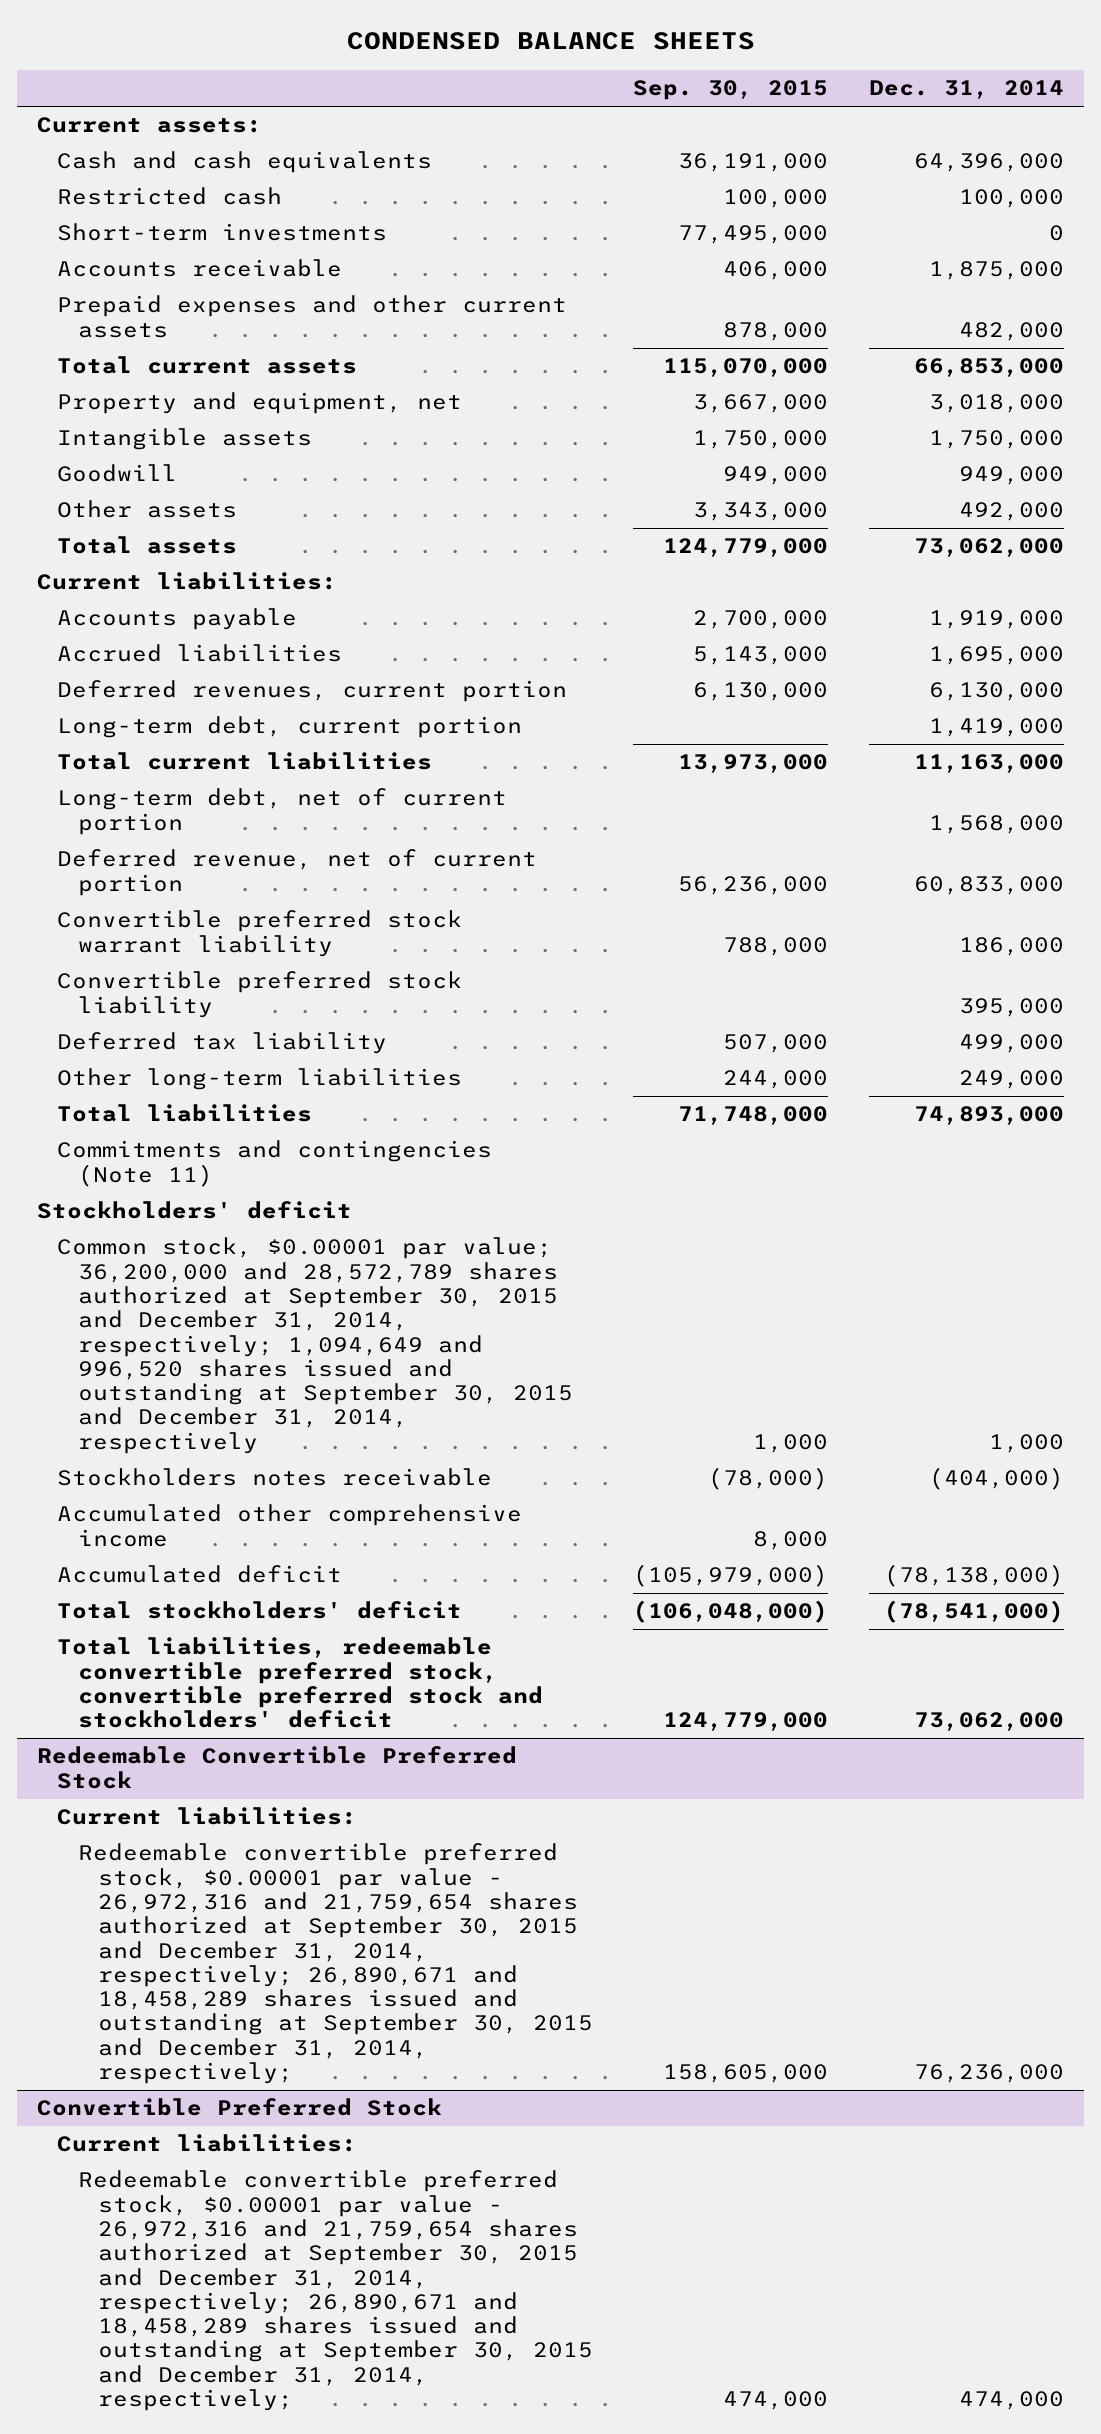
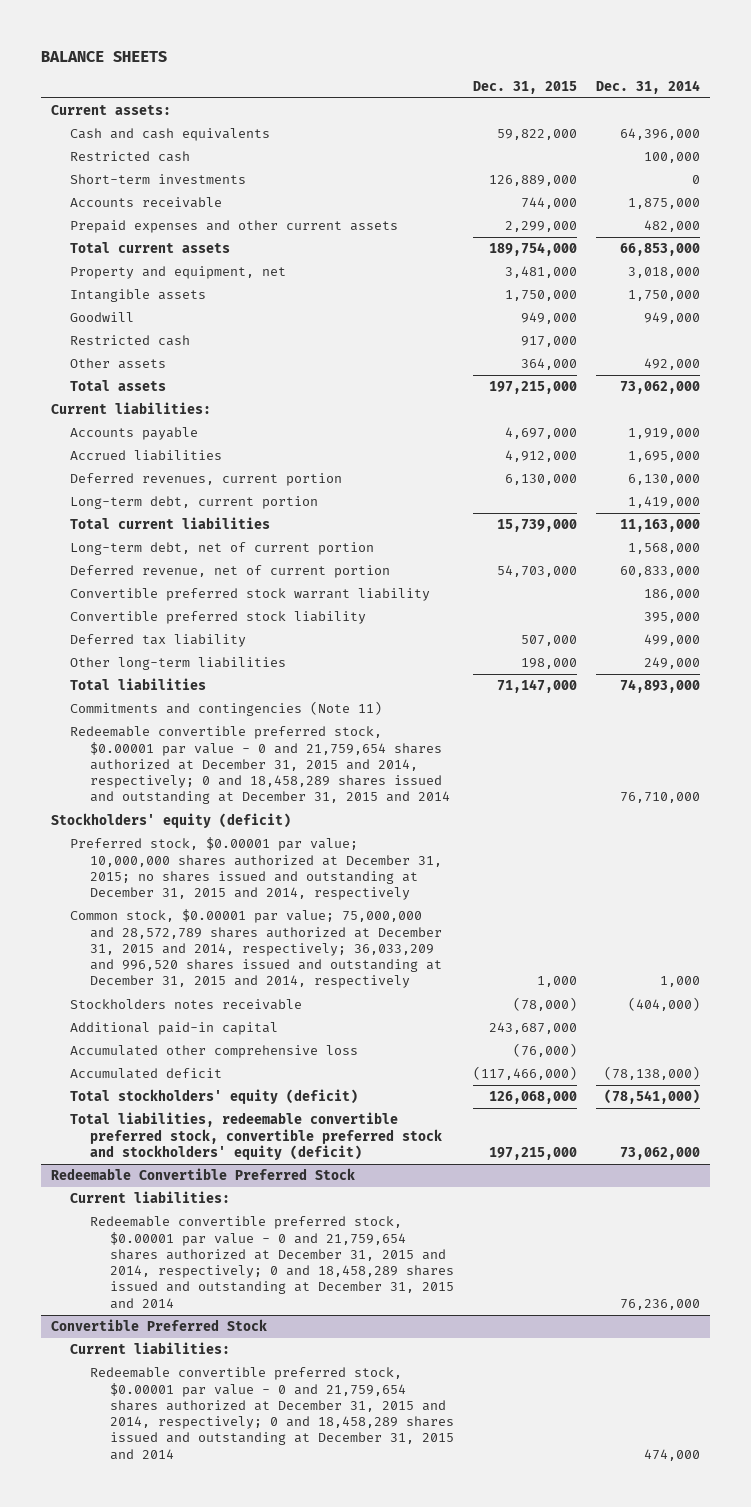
- CONDENSED BALANCE SHEETS
+ BALANCE SHEETS
- | Sep. 30, 2015 | Dec. 31, 2014
+ | Dec. 31, 2015 | Dec. 31, 2014
+ Restricted cash | 917,000 |
- Stockholders' deficit
- Common stock, $0.00001 par value; 36,200,000 and 28,572,789 shares authorized at September 30, 2015 and December 31, 2014, respectively; 1,094,649 and 996,520 shares issued and outstanding at September 30, 2015 and December 31, 2014, respectively | 1,000 | 1,000
+ Redeemable convertible preferred stock, $0.00001 par value - 0 and 21,759,654 shares authorized at December 31, 2015 and 2014, respectively; 0 and 18,458,289 shares issued and outstanding at December 31, 2015 and 2014 | | 76,710,000
+ Stockholders' equity (deficit)
+ Preferred stock, $0.00001 par value; 10,000,000 shares authorized at December 31, 2015; no shares issued and outstanding at December 31, 2015 and 2014, respectively
+ Common stock, $0.00001 par value; 75,000,000 and 28,572,789 shares authorized at December 31, 2015 and 2014, respectively; 36,033,209 and 996,520 shares issued and outstanding at December 31, 2015 and 2014, respectively | 1,000 | 1,000
- Accumulated other comprehensive income | 8,000 |
+ Additional paid-in capital | 243,687,000 |
+ Accumulated other comprehensive loss | (76,000) |
- Total stockholders' deficit | (106,048,000) | (78,541,000)
- Total liabilities, redeemable convertible preferred stock, convertible preferred stock and stockholders' deficit | 124,779,000 | 73,062,000
+ Total stockholders' equity (deficit) | 126,068,000 | (78,541,000)
+ Total liabilities, redeemable convertible preferred stock, convertible preferred stock and stockholders' equity (deficit) | 197,215,000 | 73,062,000
@ Redeemable Convertible Preferred Stock
- Redeemable convertible preferred stock, $0.00001 par value - 26,972,316 and 21,759,654 shares authorized at September 30, 2015 and December 31, 2014, respectively; 26,890,671 and 18,458,289 shares issued and outstanding at September 30, 2015 and December 31, 2014, respectively; | 158,605,000 | 76,236,000
+ Redeemable convertible preferred stock, $0.00001 par value - 0 and 21,759,654 shares authorized at December 31, 2015 and 2014, respectively; 0 and 18,458,289 shares issued and outstanding at December 31, 2015 and 2014 | | 76,236,000
@ Convertible Preferred Stock
- Redeemable convertible preferred stock, $0.00001 par value - 26,972,316 and 21,759,654 shares authorized at September 30, 2015 and December 31, 2014, respectively; 26,890,671 and 18,458,289 shares issued and outstanding at September 30, 2015 and December 31, 2014, respectively; | 474,000 | 474,000
+ Redeemable convertible preferred stock, $0.00001 par value - 0 and 21,759,654 shares authorized at December 31, 2015 and 2014, respectively; 0 and 18,458,289 shares issued and outstanding at December 31, 2015 and 2014 | | 474,000

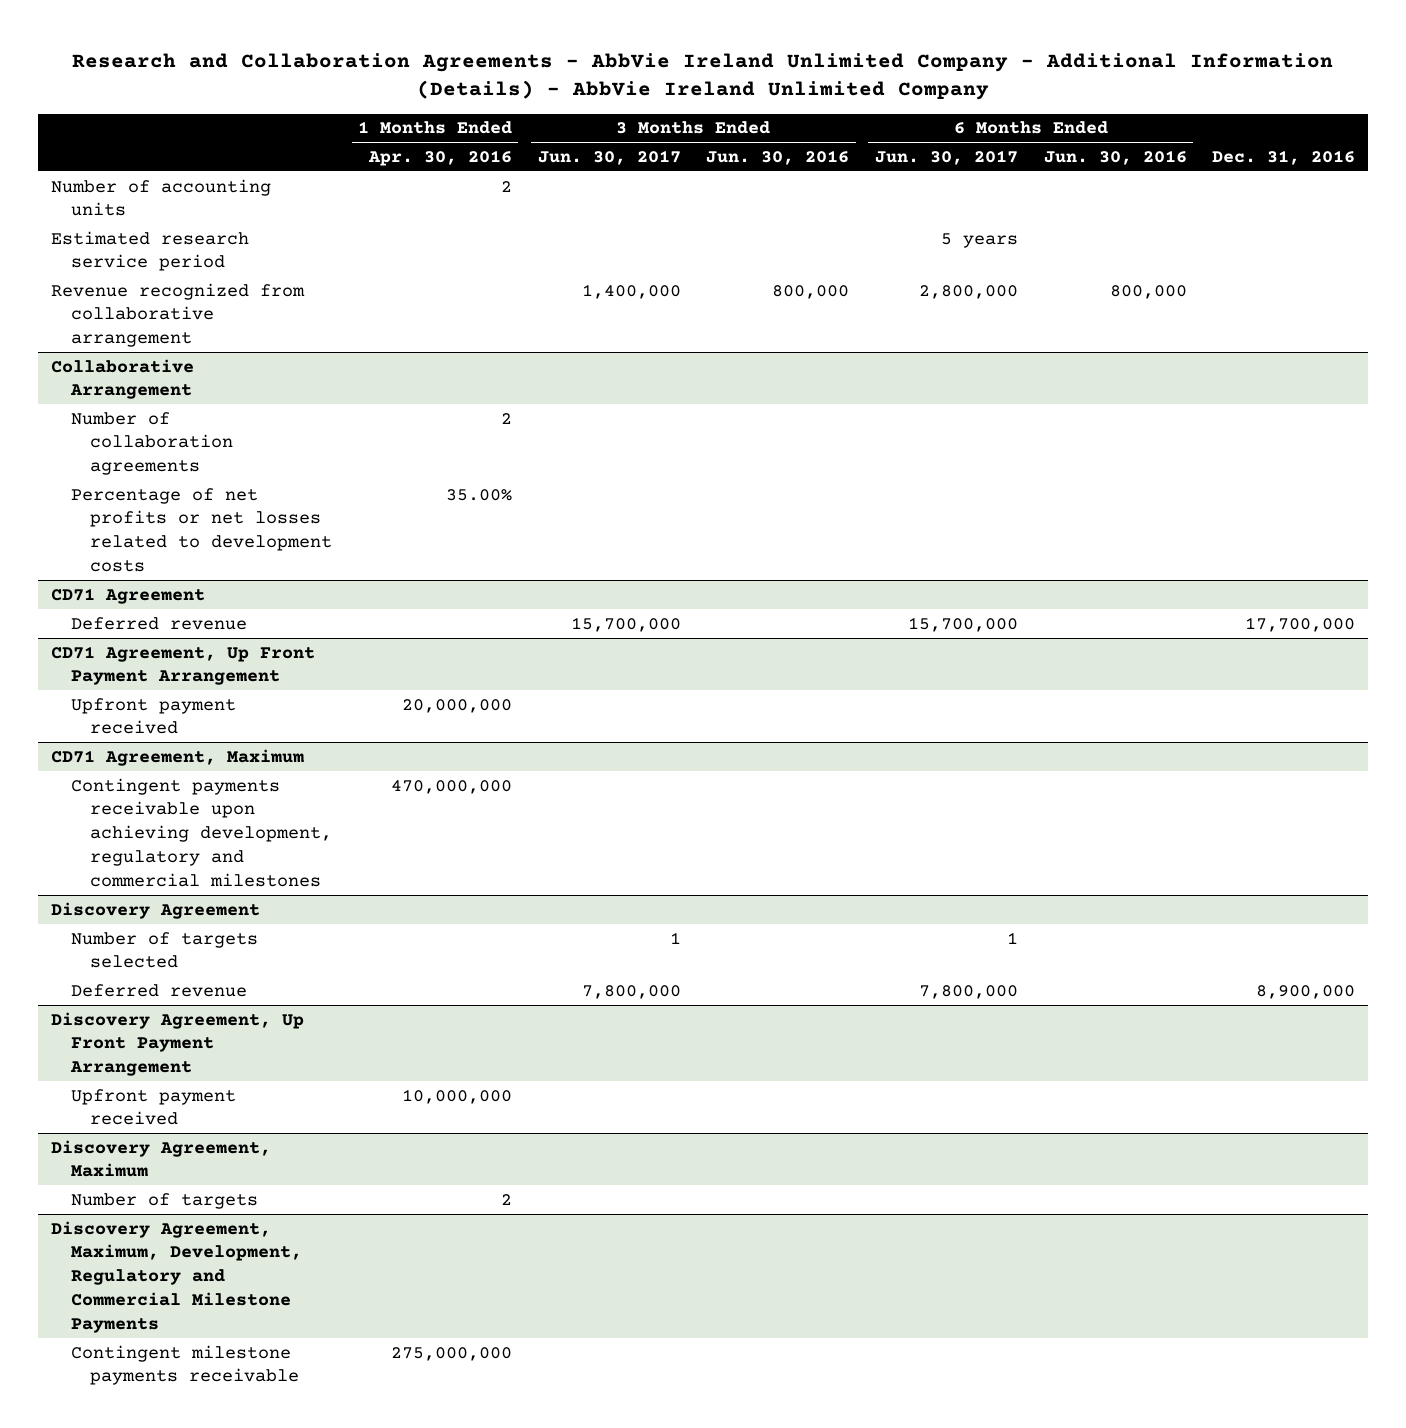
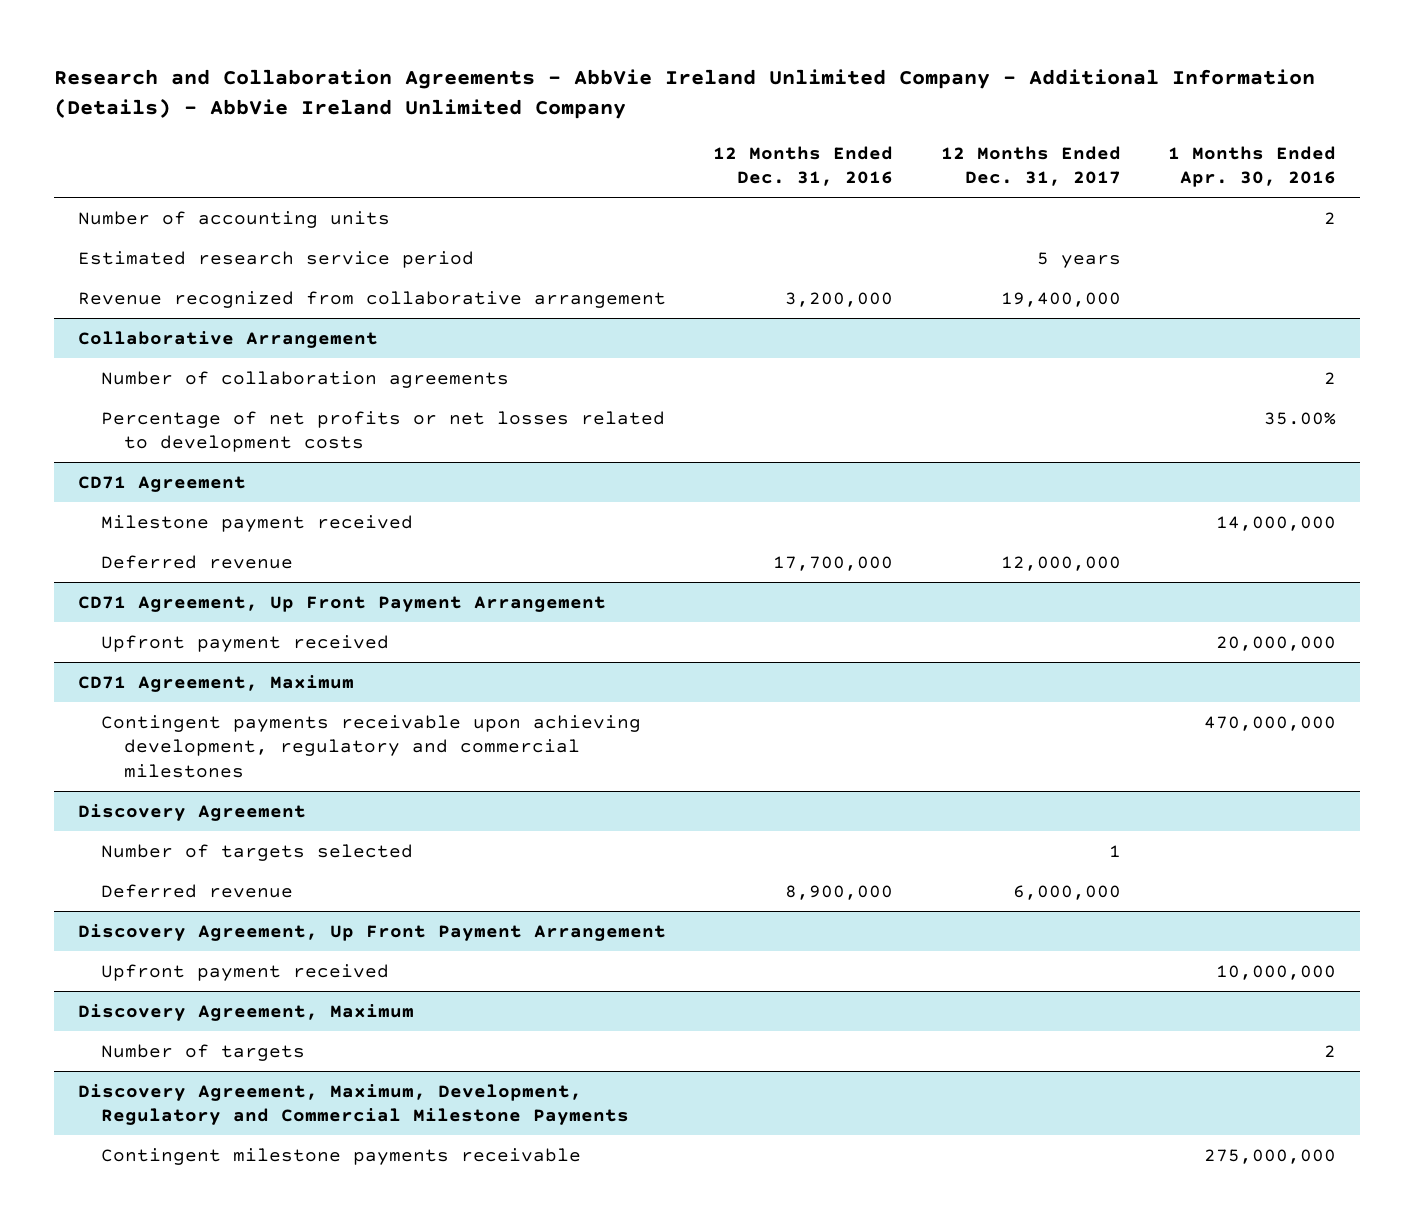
- | 1 Months Ended Apr. 30, 2016 | 3 Months Ended Jun. 30, 2017 | 3 Months Ended Jun. 30, 2016 | 6 Months Ended Jun. 30, 2017 | 6 Months Ended Jun. 30, 2016 | Dec. 31, 2016
+ | 12 Months Ended Dec. 31, 2016 | 12 Months Ended Dec. 31, 2017 | 1 Months Ended Apr. 30, 2016
@ CD71 Agreement
+ Milestone payment received | | | 14,000,000

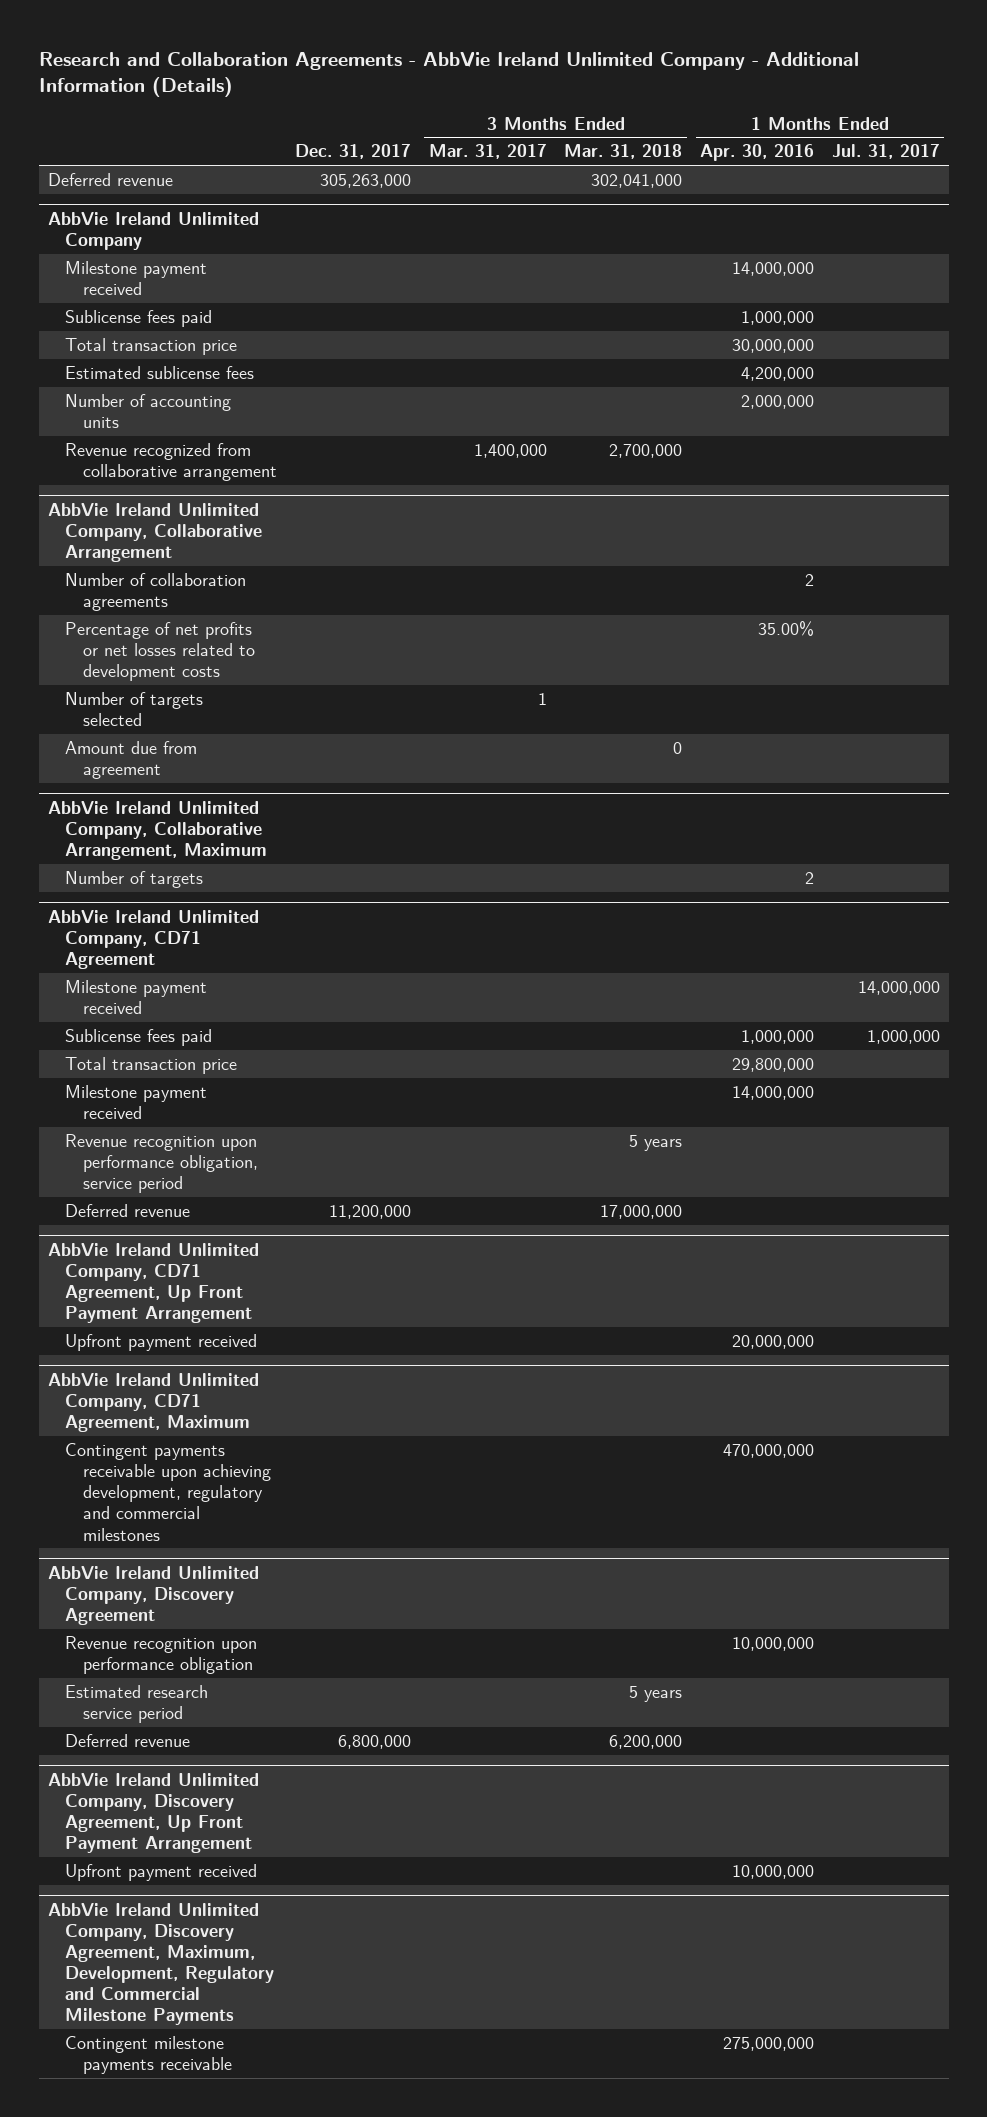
- Research and Collaboration Agreements - AbbVie Ireland Unlimited Company - Additional Information (Details) - AbbVie Ireland Unlimited Company
+ Research and Collaboration Agreements - AbbVie Ireland Unlimited Company - Additional Information (Details)
- | 12 Months Ended Dec. 31, 2016 | 12 Months Ended Dec. 31, 2017 | 1 Months Ended Apr. 30, 2016
+ | Dec. 31, 2017 | 3 Months Ended Mar. 31, 2017 | 3 Months Ended Mar. 31, 2018 | 1 Months Ended Apr. 30, 2016 | 1 Months Ended Jul. 31, 2017
- Number of accounting units | | | 2
- Estimated research service period | | 5 years |
+ Deferred revenue | 305,263,000 | | 302,041,000 | |
+ AbbVie Ireland Unlimited Company
+ Milestone payment received | | | | 14,000,000 |
+ Sublicense fees paid | | | | 1,000,000 |
+ Total transaction price | | | | 30,000,000 |
+ Estimated sublicense fees | | | | 4,200,000 |
+ Number of accounting units | | | | 2,000,000 |
- Collaborative Arrangement
+ AbbVie Ireland Unlimited Company, Collaborative Arrangement
- CD71 Agreement
+ Number of targets selected | | 1 | | |
+ Amount due from agreement | | | 0 | |
+ AbbVie Ireland Unlimited Company, Collaborative Arrangement, Maximum
+ Number of targets | | | | 2 |
+ AbbVie Ireland Unlimited Company, CD71 Agreement
+ Milestone payment received | | | | | 14,000,000
+ Sublicense fees paid | | | | 1,000,000 | 1,000,000
+ Total transaction price | | | | 29,800,000 |
+ Revenue recognition upon performance obligation, service period | | | 5 years | |
- CD71 Agreement, Up Front Payment Arrangement
+ AbbVie Ireland Unlimited Company, CD71 Agreement, Up Front Payment Arrangement
- CD71 Agreement, Maximum
+ AbbVie Ireland Unlimited Company, CD71 Agreement, Maximum
- Discovery Agreement
- Number of targets selected | | 1 |
+ AbbVie Ireland Unlimited Company, Discovery Agreement
+ Revenue recognition upon performance obligation | | | | 10,000,000 |
+ Estimated research service period | | | 5 years | |
- Discovery Agreement, Up Front Payment Arrangement
+ AbbVie Ireland Unlimited Company, Discovery Agreement, Up Front Payment Arrangement
- Discovery Agreement, Maximum
- Number of targets | | | 2
- Discovery Agreement, Maximum, Development, Regulatory and Commercial Milestone Payments
+ AbbVie Ireland Unlimited Company, Discovery Agreement, Maximum, Development, Regulatory and Commercial Milestone Payments

